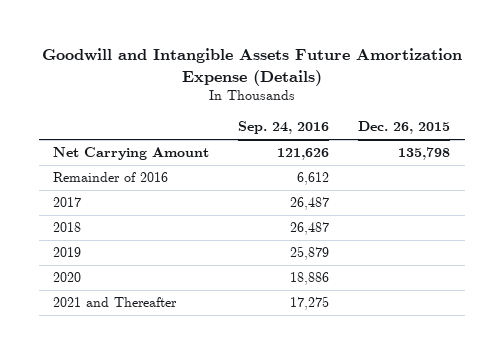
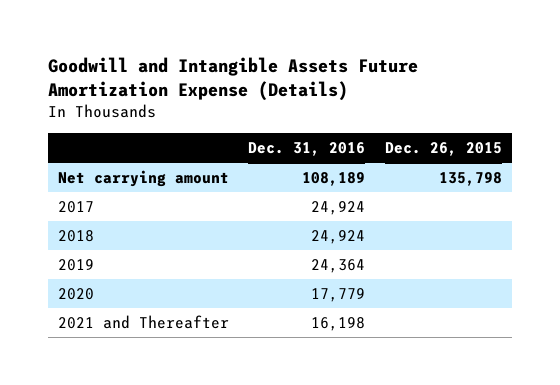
- | Sep. 24, 2016 | Dec. 26, 2015
+ | Dec. 31, 2016 | Dec. 26, 2015
- Net Carrying Amount | 121,626 | 135,798
- Remainder of 2016 | 6,612 |
+ Net carrying amount | 108,189 | 135,798

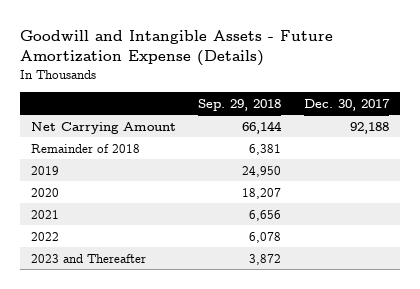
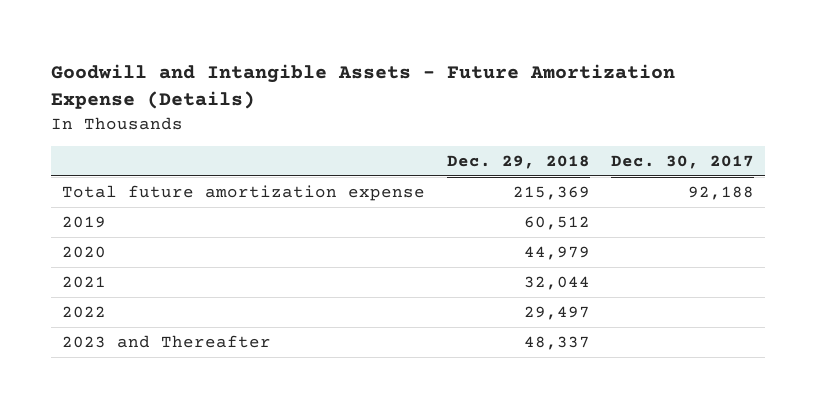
- | Sep. 29, 2018 | Dec. 30, 2017
+ | Dec. 29, 2018 | Dec. 30, 2017
- Net Carrying Amount | 66,144 | 92,188
- Remainder of 2018 | 6,381 |
+ Total future amortization expense | 215,369 | 92,188

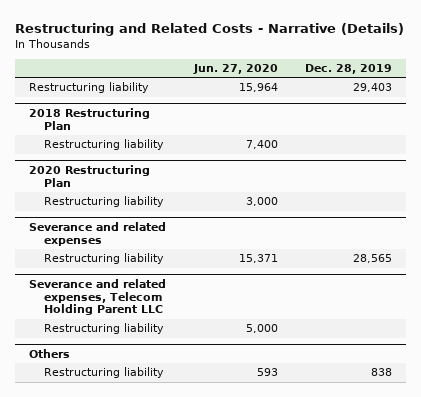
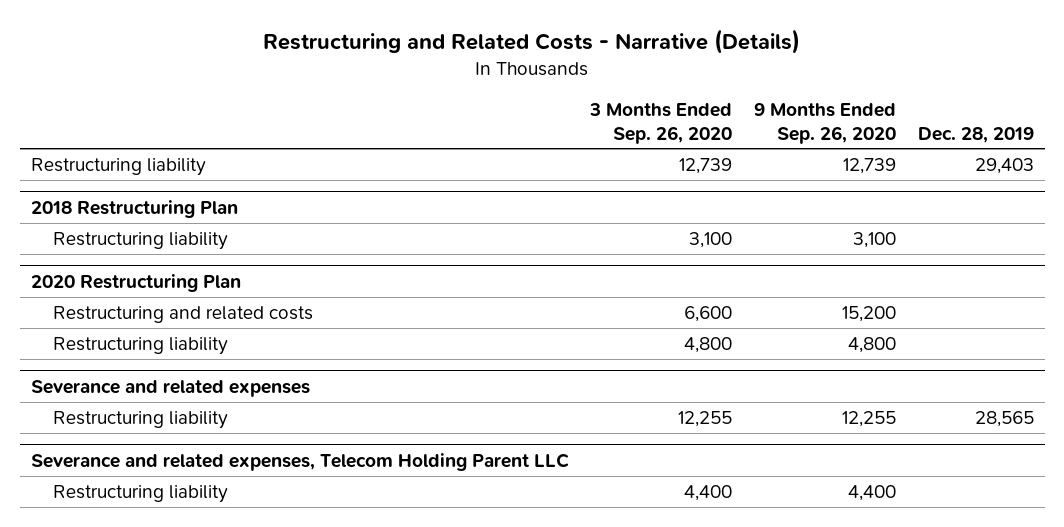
- | Jun. 27, 2020 | Dec. 28, 2019
+ | 3 Months Ended Sep. 26, 2020 | 9 Months Ended Sep. 26, 2020 | Dec. 28, 2019
@ 2020 Restructuring Plan
+ Restructuring and related costs | 6,600 | 15,200 |
- Others
- Restructuring liability | 593 | 838

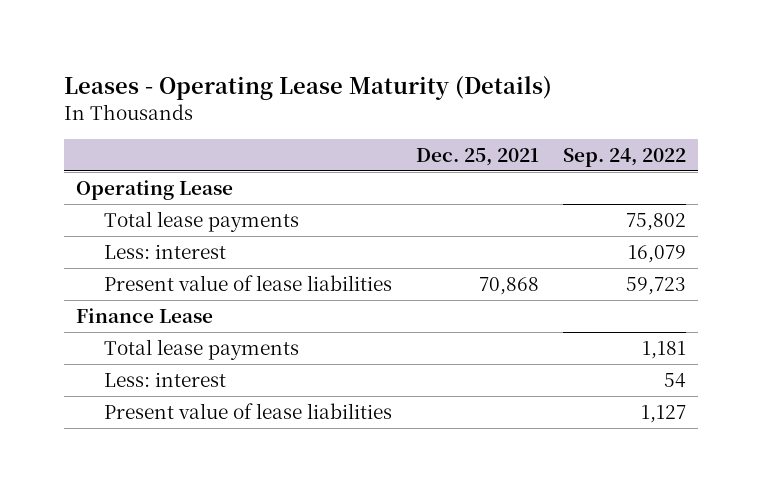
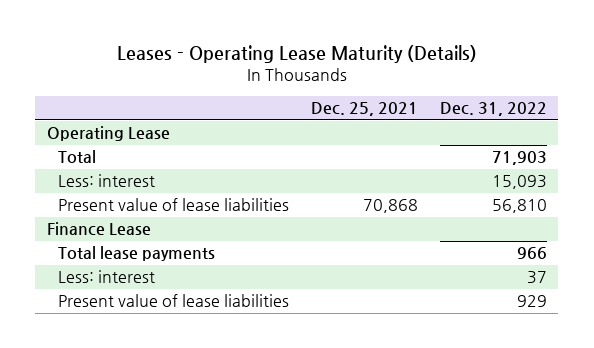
- | Dec. 25, 2021 | Sep. 24, 2022
+ | Dec. 25, 2021 | Dec. 31, 2022
- Total lease payments | | 75,802
+ Total | | 71,903

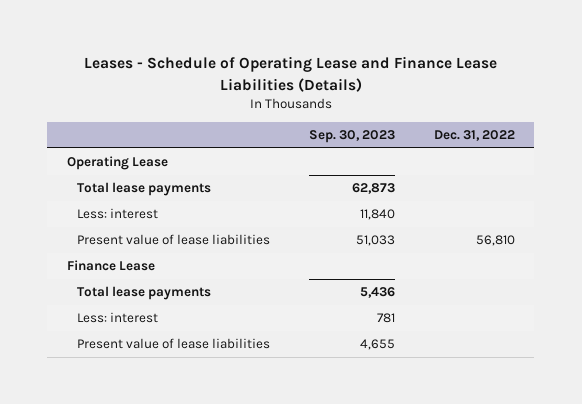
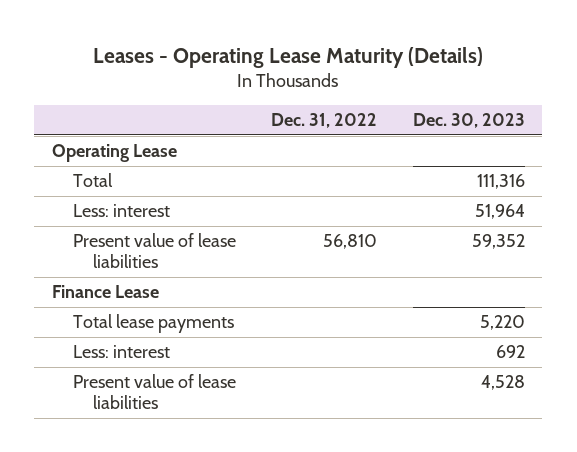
- Leases - Schedule of Operating Lease and Finance Lease Liabilities (Details)
+ Leases - Operating Lease Maturity (Details)
- | Sep. 30, 2023 | Dec. 31, 2022
+ | Dec. 31, 2022 | Dec. 30, 2023
- Total lease payments | 62,873 |
+ Total | | 111,316

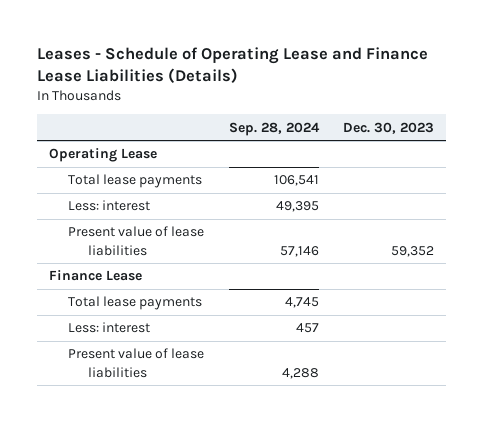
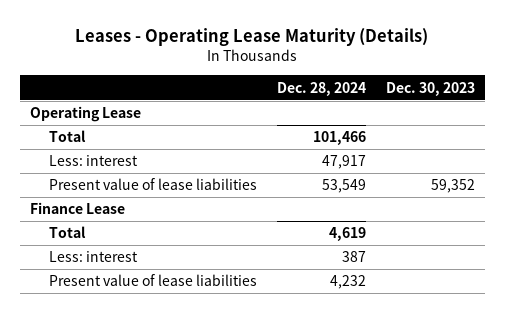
- Leases - Schedule of Operating Lease and Finance Lease Liabilities (Details)
+ Leases - Operating Lease Maturity (Details)
- | Sep. 28, 2024 | Dec. 30, 2023
+ | Dec. 28, 2024 | Dec. 30, 2023
- Total lease payments | 106,541 |
+ Total | 101,466 |
- Total lease payments | 4,745 |
+ Total | 4,619 |

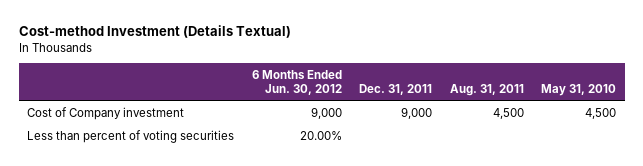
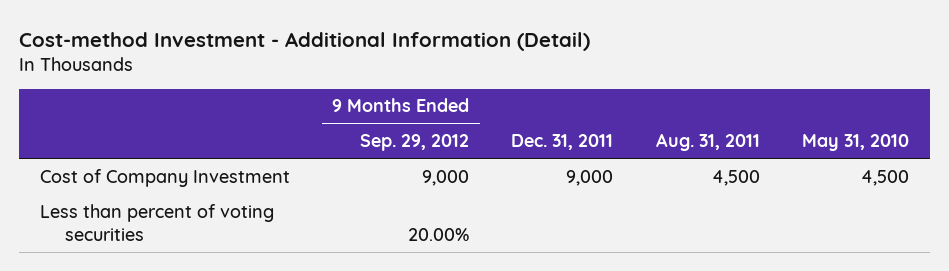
- Cost-method Investment (Details Textual)
+ Cost-method Investment - Additional Information (Detail)
- | 6 Months Ended Jun. 30, 2012 | Dec. 31, 2011 | Aug. 31, 2011 | May 31, 2010
+ | 9 Months Ended Sep. 29, 2012 | Dec. 31, 2011 | Aug. 31, 2011 | May 31, 2010
- Cost of Company investment | 9,000 | 9,000 | 4,500 | 4,500
+ Cost of Company Investment | 9,000 | 9,000 | 4,500 | 4,500

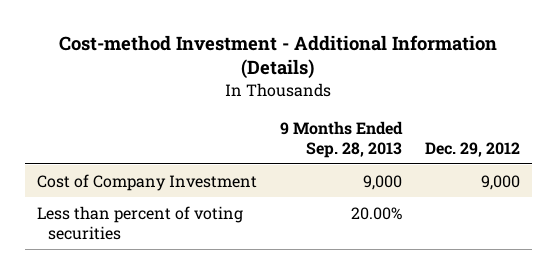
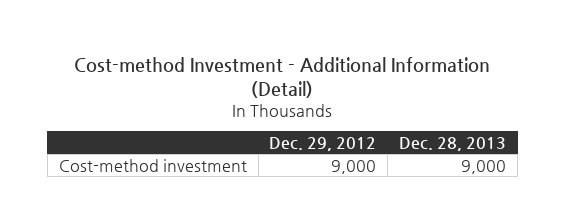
- Cost-method Investment - Additional Information (Details)
+ Cost-method Investment - Additional Information (Detail)
- | 9 Months Ended Sep. 28, 2013 | Dec. 29, 2012
+ | Dec. 29, 2012 | Dec. 28, 2013
- Cost of Company Investment | 9,000 | 9,000
- Less than percent of voting securities | 20.00% |
+ Cost-method investment | 9,000 | 9,000

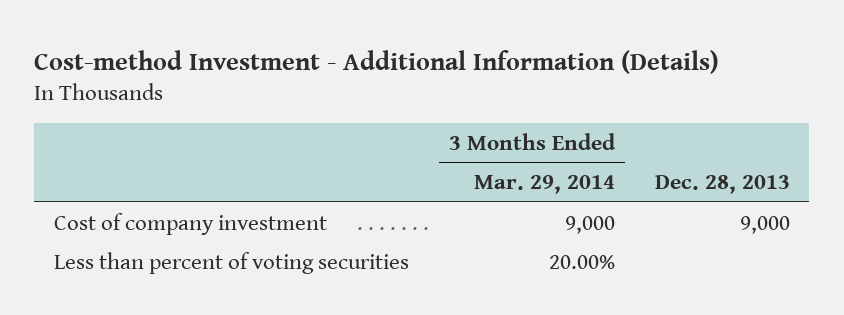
- Cost-method Investment - Additional Information (Detail)
+ Cost-method Investment - Additional Information (Details)
- | Dec. 29, 2012 | Dec. 28, 2013
+ | 3 Months Ended Mar. 29, 2014 | Dec. 28, 2013
- Cost-method investment | 9,000 | 9,000
+ Cost of company investment | 9,000 | 9,000
+ Less than percent of voting securities | 20.00% |

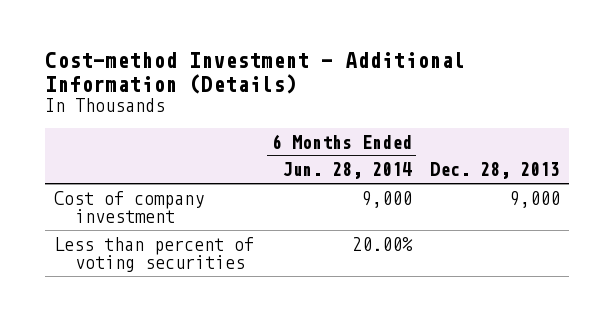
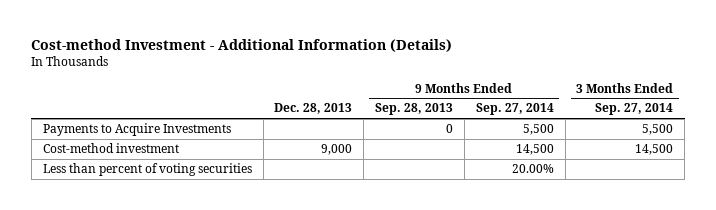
- | 6 Months Ended Jun. 28, 2014 | Dec. 28, 2013
+ | Dec. 28, 2013 | 9 Months Ended Sep. 28, 2013 | 9 Months Ended Sep. 27, 2014 | 3 Months Ended Sep. 27, 2014
- Cost of company investment | 9,000 | 9,000
+ Payments to Acquire Investments | | 0 | 5,500 | 5,500
+ Cost-method investment | 9,000 | | 14,500 | 14,500

